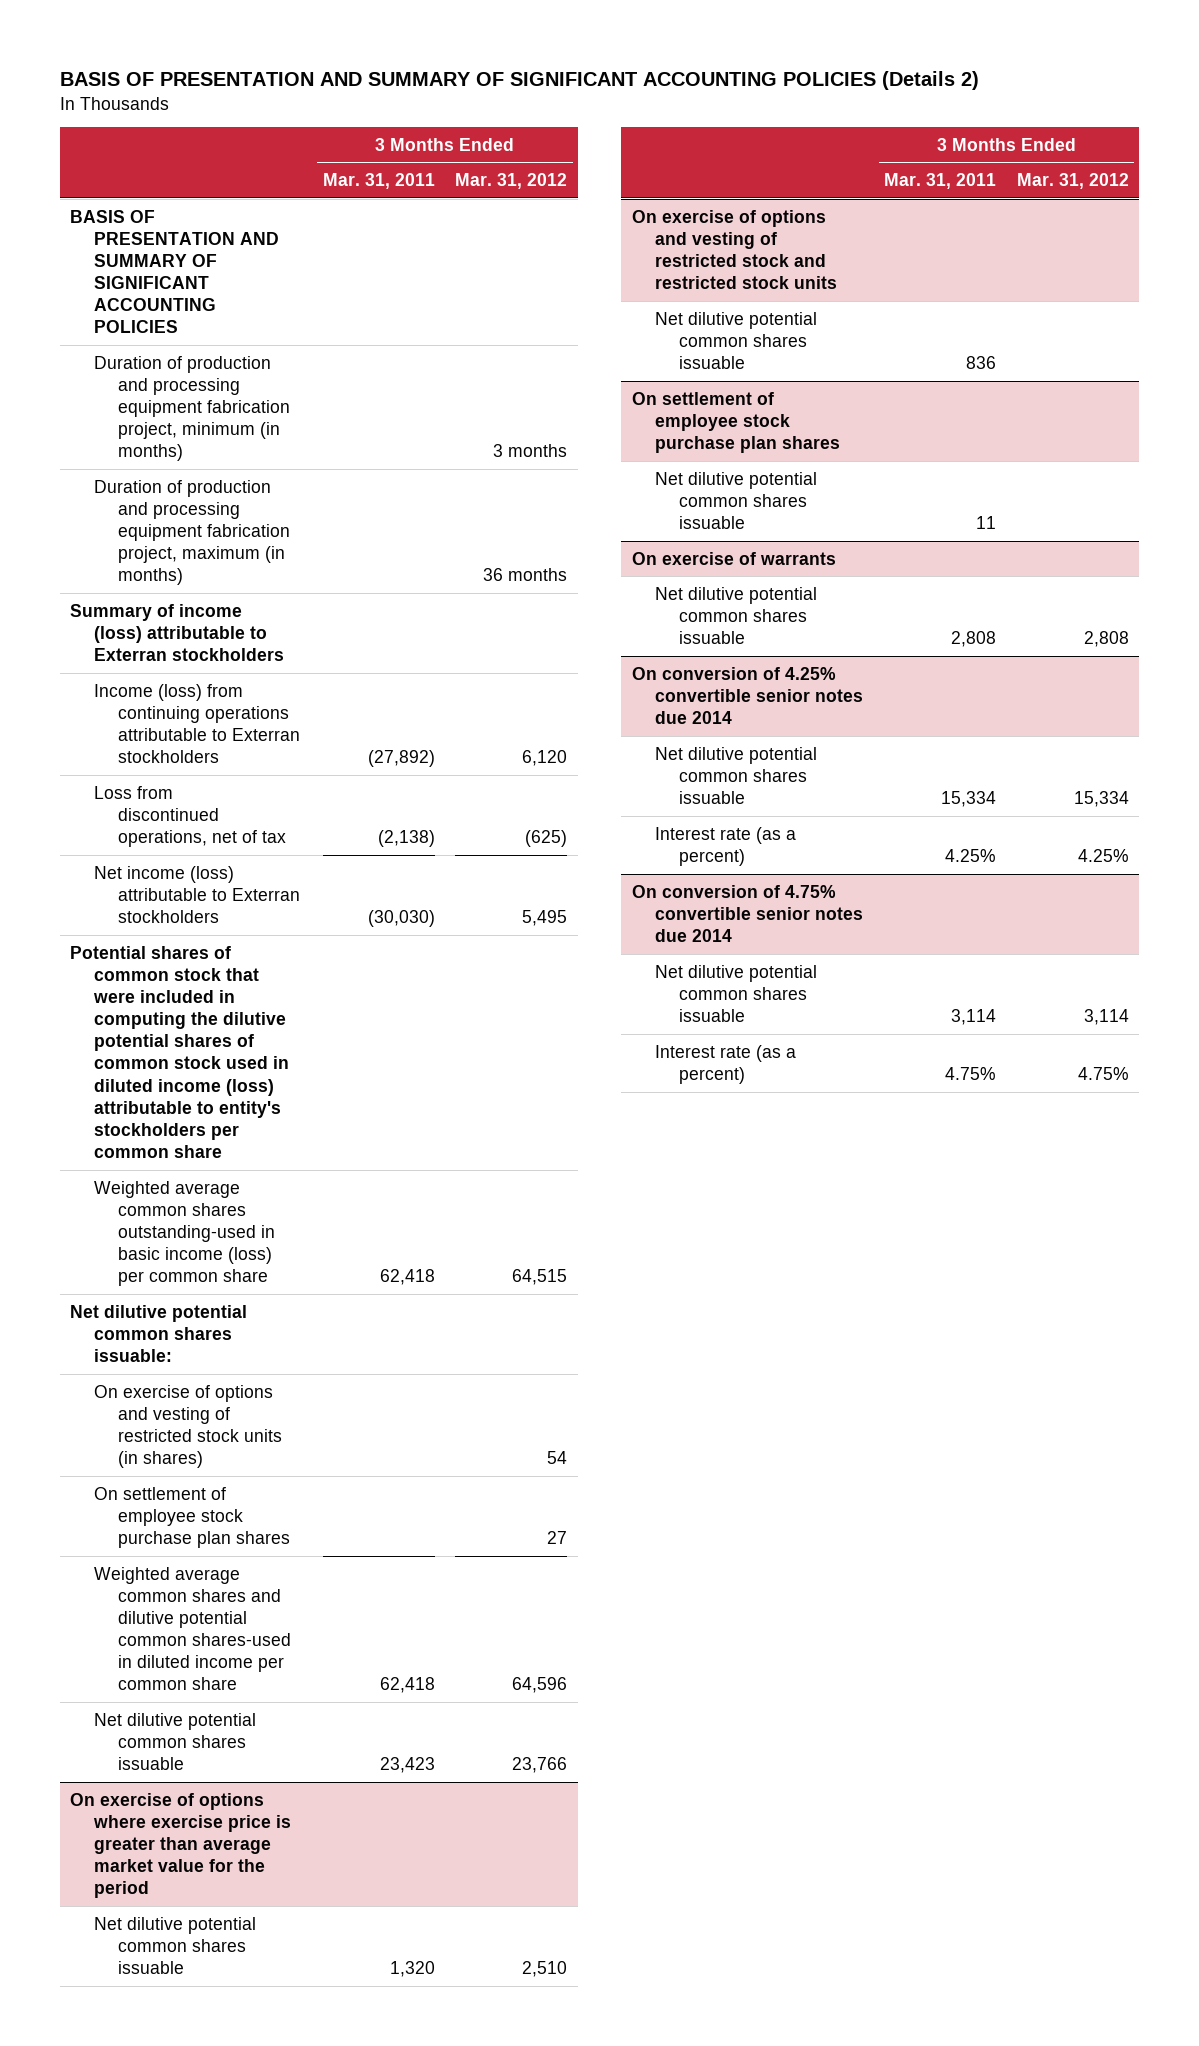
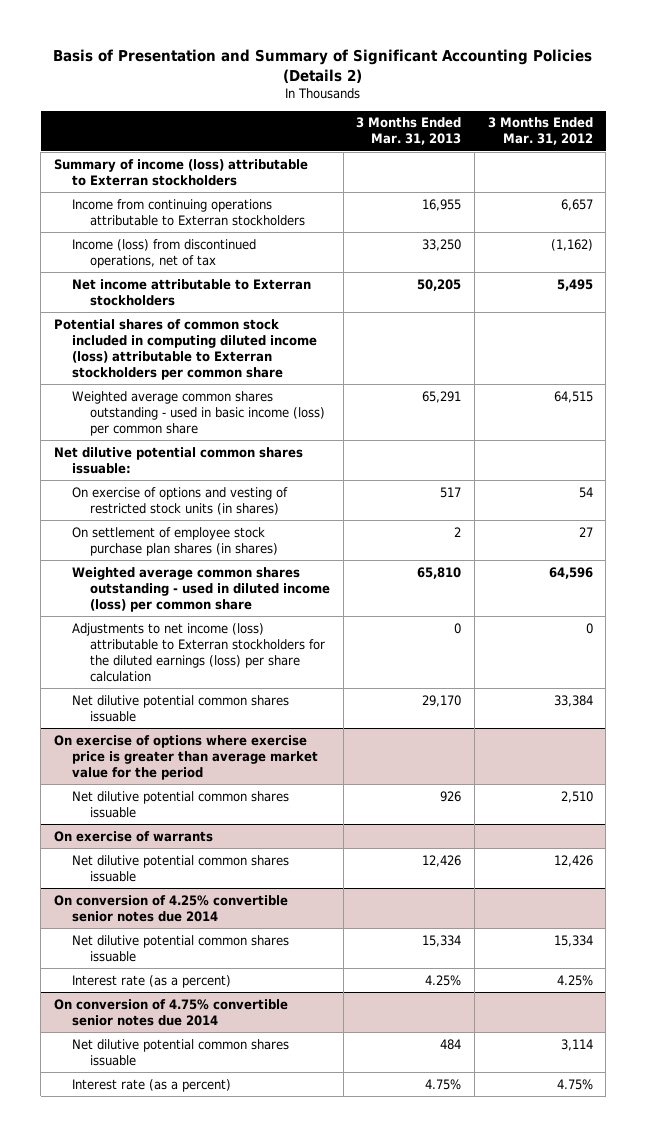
- BASIS OF PRESENTATION AND SUMMARY OF SIGNIFICANT ACCOUNTING POLICIES (Details 2)
+ Basis of Presentation and Summary of Significant Accounting Policies (Details 2)
- | 3 Months Ended Mar. 31, 2011 | 3 Months Ended Mar. 31, 2012
+ | 3 Months Ended Mar. 31, 2013 | 3 Months Ended Mar. 31, 2012
- BASIS OF PRESENTATION AND SUMMARY OF SIGNIFICANT ACCOUNTING POLICIES
- Duration of production and processing equipment fabrication project, minimum (in months) | | 3 months
- Duration of production and processing equipment fabrication project, maximum (in months) | | 36 months
- Income (loss) from continuing operations attributable to Exterran stockholders | (27,892) | 6,120
- Loss from discontinued operations, net of tax | (2,138) | (625)
- Net income (loss) attributable to Exterran stockholders | (30,030) | 5,495
- Potential shares of common stock that were included in computing the dilutive potential shares of common stock used in diluted income (loss) attributable to entity's stockholders per common share
- Weighted average common shares outstanding-used in basic income (loss) per common share | 62,418 | 64,515
+ Income from continuing operations attributable to Exterran stockholders | 16,955 | 6,657
+ Income (loss) from discontinued operations, net of tax | 33,250 | (1,162)
+ Net income attributable to Exterran stockholders | 50,205 | 5,495
+ Potential shares of common stock included in computing diluted income (loss) attributable to Exterran stockholders per common share
+ Weighted average common shares outstanding - used in basic income (loss) per common share | 65,291 | 64,515
- On settlement of employee stock purchase plan shares | | 27
- Weighted average common shares and dilutive potential common shares-used in diluted income per common share | 62,418 | 64,596
- Net dilutive potential common shares issuable | 23,423 | 23,766
+ On settlement of employee stock purchase plan shares (in shares) | 2 | 27
+ Weighted average common shares outstanding - used in diluted income (loss) per common share | 65,810 | 64,596
+ Adjustments to net income (loss) attributable to Exterran stockholders for the diluted earnings (loss) per share calculation | 0 | 0
+ Net dilutive potential common shares issuable | 29,170 | 33,384
- On exercise of options and vesting of restricted stock and restricted stock units
- Net dilutive potential common shares issuable | 836 |
- On settlement of employee stock purchase plan shares
- Net dilutive potential common shares issuable | 11 |
@ On exercise of warrants
- Net dilutive potential common shares issuable | 2,808 | 2,808
+ Net dilutive potential common shares issuable | 12,426 | 12,426

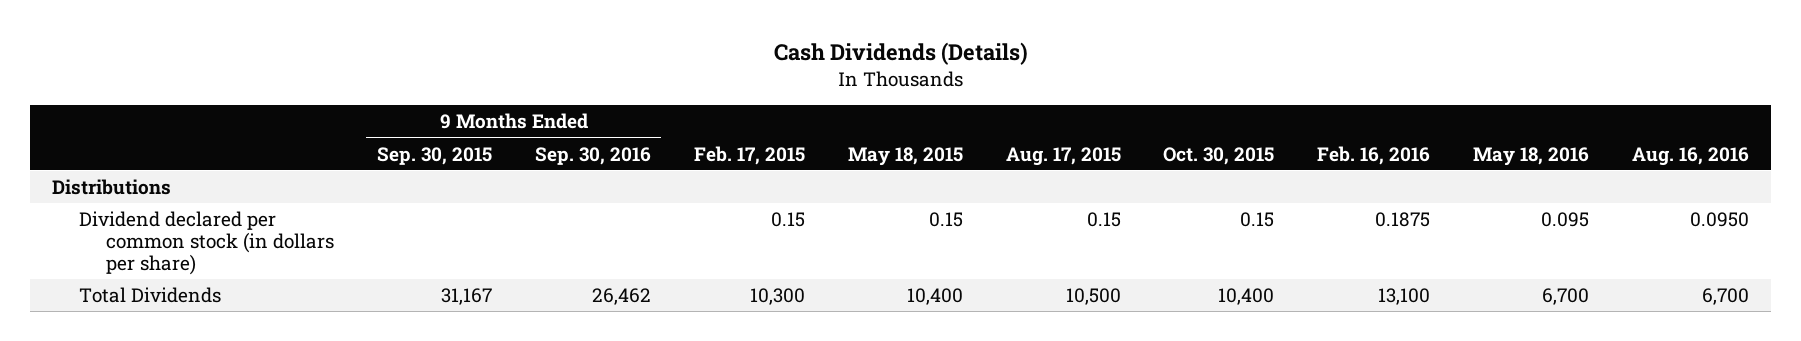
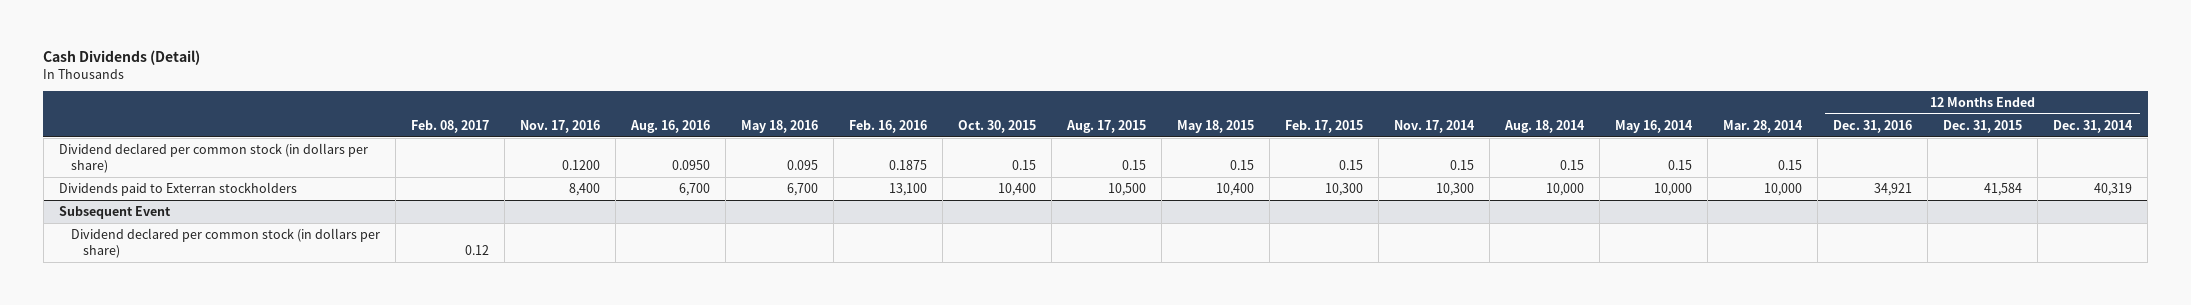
- Cash Dividends (Details)
+ Cash Dividends (Detail)
- | 9 Months Ended Sep. 30, 2015 | 9 Months Ended Sep. 30, 2016 | Feb. 17, 2015 | May 18, 2015 | Aug. 17, 2015 | Oct. 30, 2015 | Feb. 16, 2016 | May 18, 2016 | Aug. 16, 2016
+ | Feb. 08, 2017 | Nov. 17, 2016 | Aug. 16, 2016 | May 18, 2016 | Feb. 16, 2016 | Oct. 30, 2015 | Aug. 17, 2015 | May 18, 2015 | Feb. 17, 2015 | Nov. 17, 2014 | Aug. 18, 2014 | May 16, 2014 | Mar. 28, 2014 | 12 Months Ended Dec. 31, 2016 | 12 Months Ended Dec. 31, 2015 | 12 Months Ended Dec. 31, 2014
- Distributions
- Total Dividends | 31,167 | 26,462 | 10,300 | 10,400 | 10,500 | 10,400 | 13,100 | 6,700 | 6,700
+ Dividends paid to Exterran stockholders | | 8,400 | 6,700 | 6,700 | 13,100 | 10,400 | 10,500 | 10,400 | 10,300 | 10,300 | 10,000 | 10,000 | 10,000 | 34,921 | 41,584 | 40,319
+ Subsequent Event
+ Dividend declared per common stock (in dollars per share) | 0.12 | | | | | | | | | | | | | | |

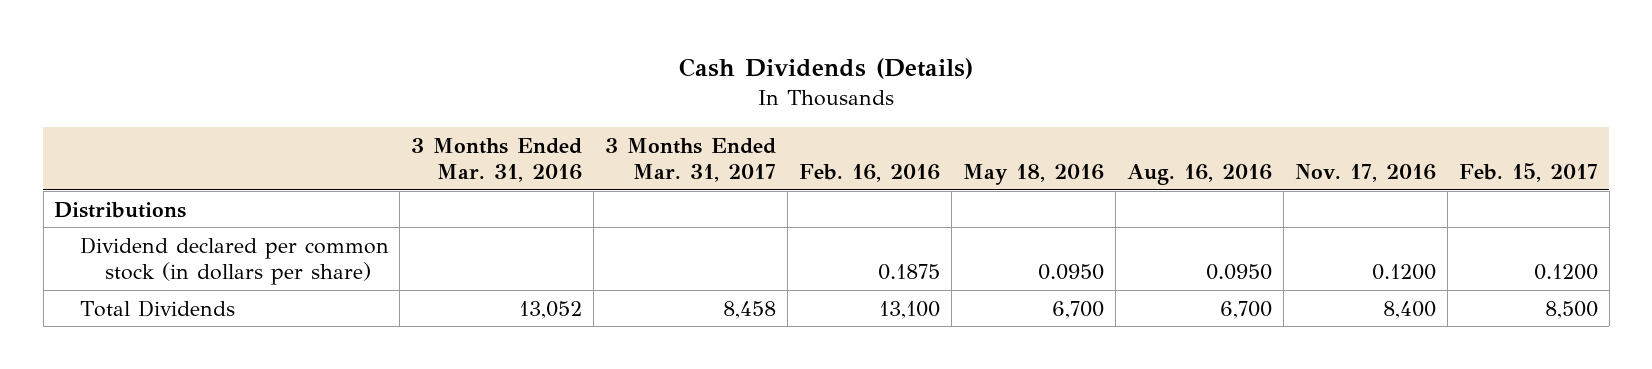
- Cash Dividends (Detail)
+ Cash Dividends (Details)
- | Feb. 08, 2017 | Nov. 17, 2016 | Aug. 16, 2016 | May 18, 2016 | Feb. 16, 2016 | Oct. 30, 2015 | Aug. 17, 2015 | May 18, 2015 | Feb. 17, 2015 | Nov. 17, 2014 | Aug. 18, 2014 | May 16, 2014 | Mar. 28, 2014 | 12 Months Ended Dec. 31, 2016 | 12 Months Ended Dec. 31, 2015 | 12 Months Ended Dec. 31, 2014
+ | 3 Months Ended Mar. 31, 2016 | 3 Months Ended Mar. 31, 2017 | Feb. 16, 2016 | May 18, 2016 | Aug. 16, 2016 | Nov. 17, 2016 | Feb. 15, 2017
- Dividend declared per common stock (in dollars per share) | | 0.1200 | 0.0950 | 0.095 | 0.1875 | 0.15 | 0.15 | 0.15 | 0.15 | 0.15 | 0.15 | 0.15 | 0.15 | | |
- Dividends paid to Exterran stockholders | | 8,400 | 6,700 | 6,700 | 13,100 | 10,400 | 10,500 | 10,400 | 10,300 | 10,300 | 10,000 | 10,000 | 10,000 | 34,921 | 41,584 | 40,319
- Subsequent Event
- Dividend declared per common stock (in dollars per share) | 0.12 | | | | | | | | | | | | | | |
+ Distributions
+ Dividend declared per common stock (in dollars per share) | | | 0.1875 | 0.0950 | 0.0950 | 0.1200 | 0.1200
+ Total Dividends | 13,052 | 8,458 | 13,100 | 6,700 | 6,700 | 8,400 | 8,500

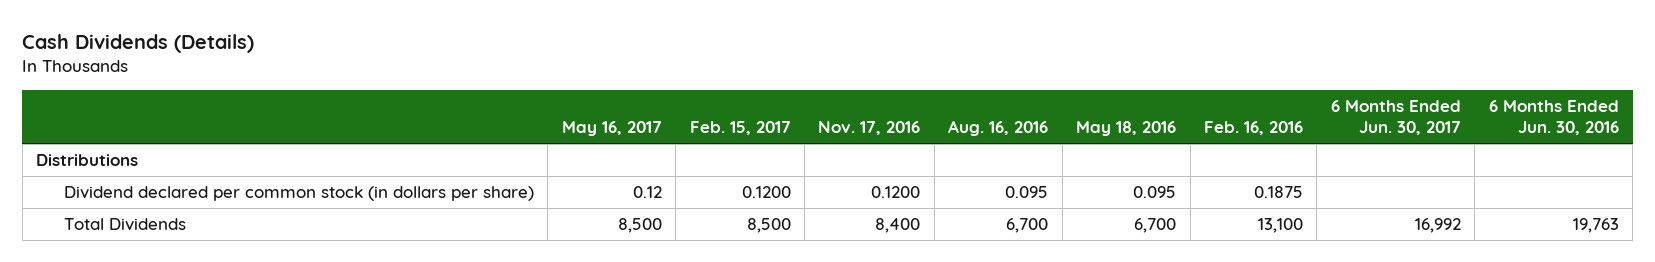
- | 3 Months Ended Mar. 31, 2016 | 3 Months Ended Mar. 31, 2017 | Feb. 16, 2016 | May 18, 2016 | Aug. 16, 2016 | Nov. 17, 2016 | Feb. 15, 2017
+ | May 16, 2017 | Feb. 15, 2017 | Nov. 17, 2016 | Aug. 16, 2016 | May 18, 2016 | Feb. 16, 2016 | 6 Months Ended Jun. 30, 2017 | 6 Months Ended Jun. 30, 2016
- Dividend declared per common stock (in dollars per share) | | | 0.1875 | 0.0950 | 0.0950 | 0.1200 | 0.1200
+ Dividend declared per common stock (in dollars per share) | 0.12 | 0.1200 | 0.1200 | 0.095 | 0.095 | 0.1875 | |

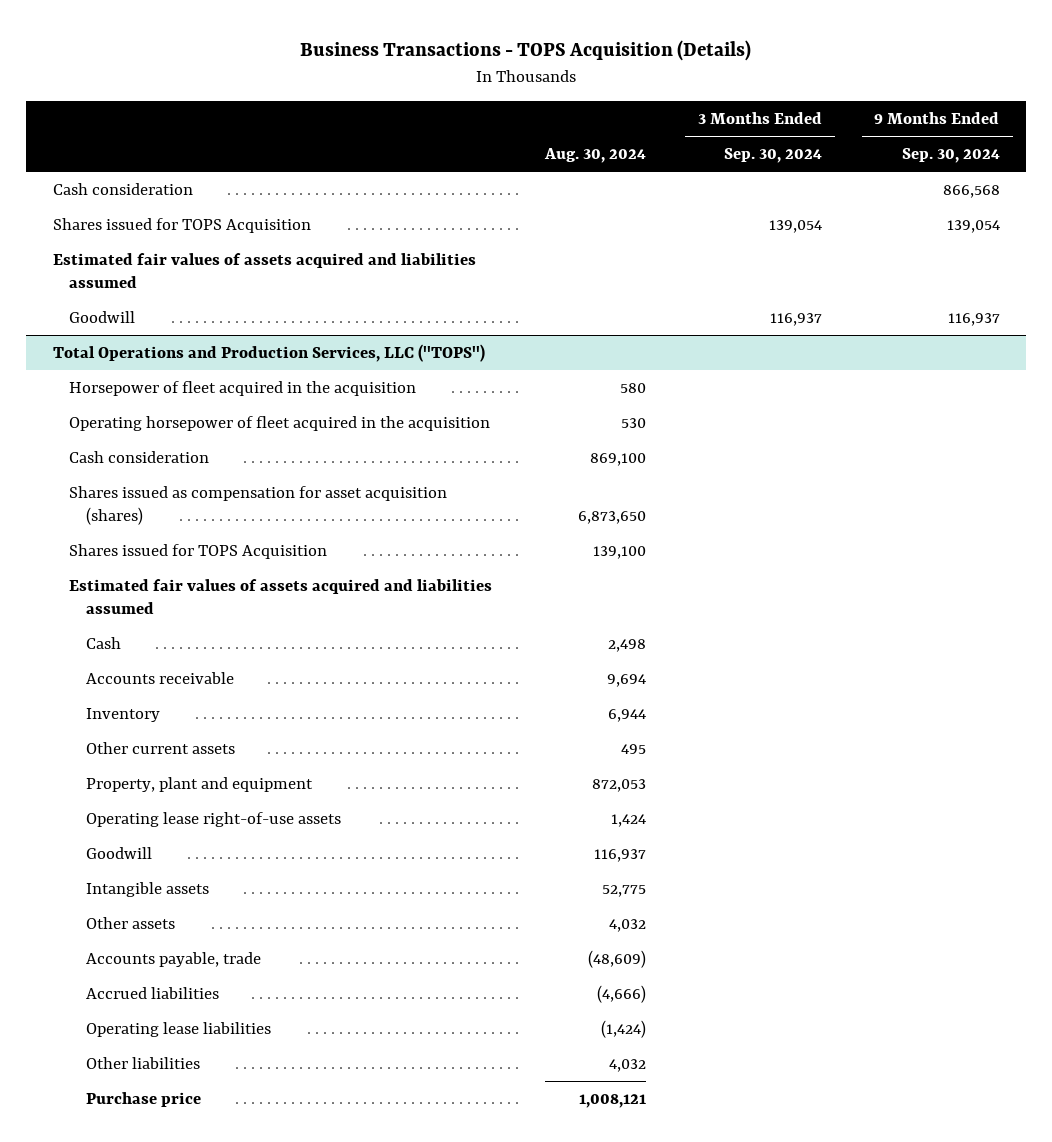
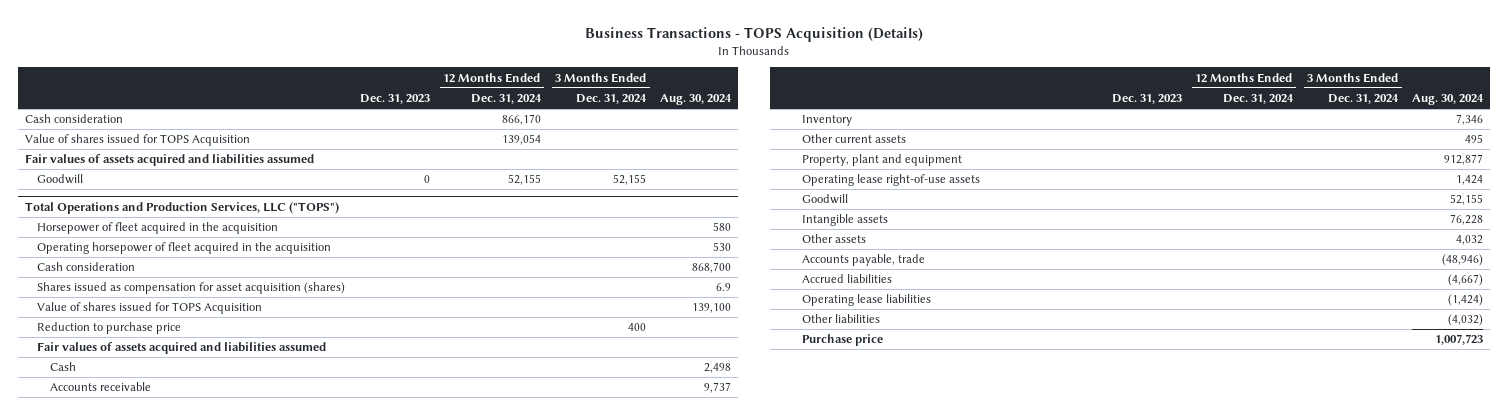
- | Aug. 30, 2024 | 3 Months Ended Sep. 30, 2024 | 9 Months Ended Sep. 30, 2024
+ | Dec. 31, 2023 | 12 Months Ended Dec. 31, 2024 | 3 Months Ended Dec. 31, 2024 | Aug. 30, 2024
- Shares issued for TOPS Acquisition | | 139,054 | 139,054
- Estimated fair values of assets acquired and liabilities assumed
+ Value of shares issued for TOPS Acquisition | | 139,054 | |
+ Fair values of assets acquired and liabilities assumed
@ Total Operations and Production Services, LLC ("TOPS")
- Cash consideration | 869,100 | |
- Shares issued as compensation for asset acquisition (shares) | 6,873,650 | |
- Shares issued for TOPS Acquisition | 139,100 | |
- Estimated fair values of assets acquired and liabilities assumed
+ Cash consideration | | | | 868,700
+ Shares issued as compensation for asset acquisition (shares) | | | | 6.9
+ Value of shares issued for TOPS Acquisition | | | | 139,100
+ Reduction to purchase price | | | 400 |
+ Fair values of assets acquired and liabilities assumed
- Accounts receivable | 9,694 | |
- Inventory | 6,944 | |
+ Accounts receivable | | | | 9,737
+ Inventory | | | | 7,346
- Property, plant and equipment | 872,053 | |
+ Property, plant and equipment | | | | 912,877
- Goodwill | 116,937 | |
- Intangible assets | 52,775 | |
+ Goodwill | | | | 52,155
+ Intangible assets | | | | 76,228
- Accounts payable, trade | (48,609) | |
- Accrued liabilities | (4,666) | |
+ Accounts payable, trade | | | | (48,946)
+ Accrued liabilities | | | | (4,667)
- Other liabilities | 4,032 | |
- Purchase price | 1,008,121 | |
+ Other liabilities | | | | (4,032)
+ Purchase price | | | | 1,007,723

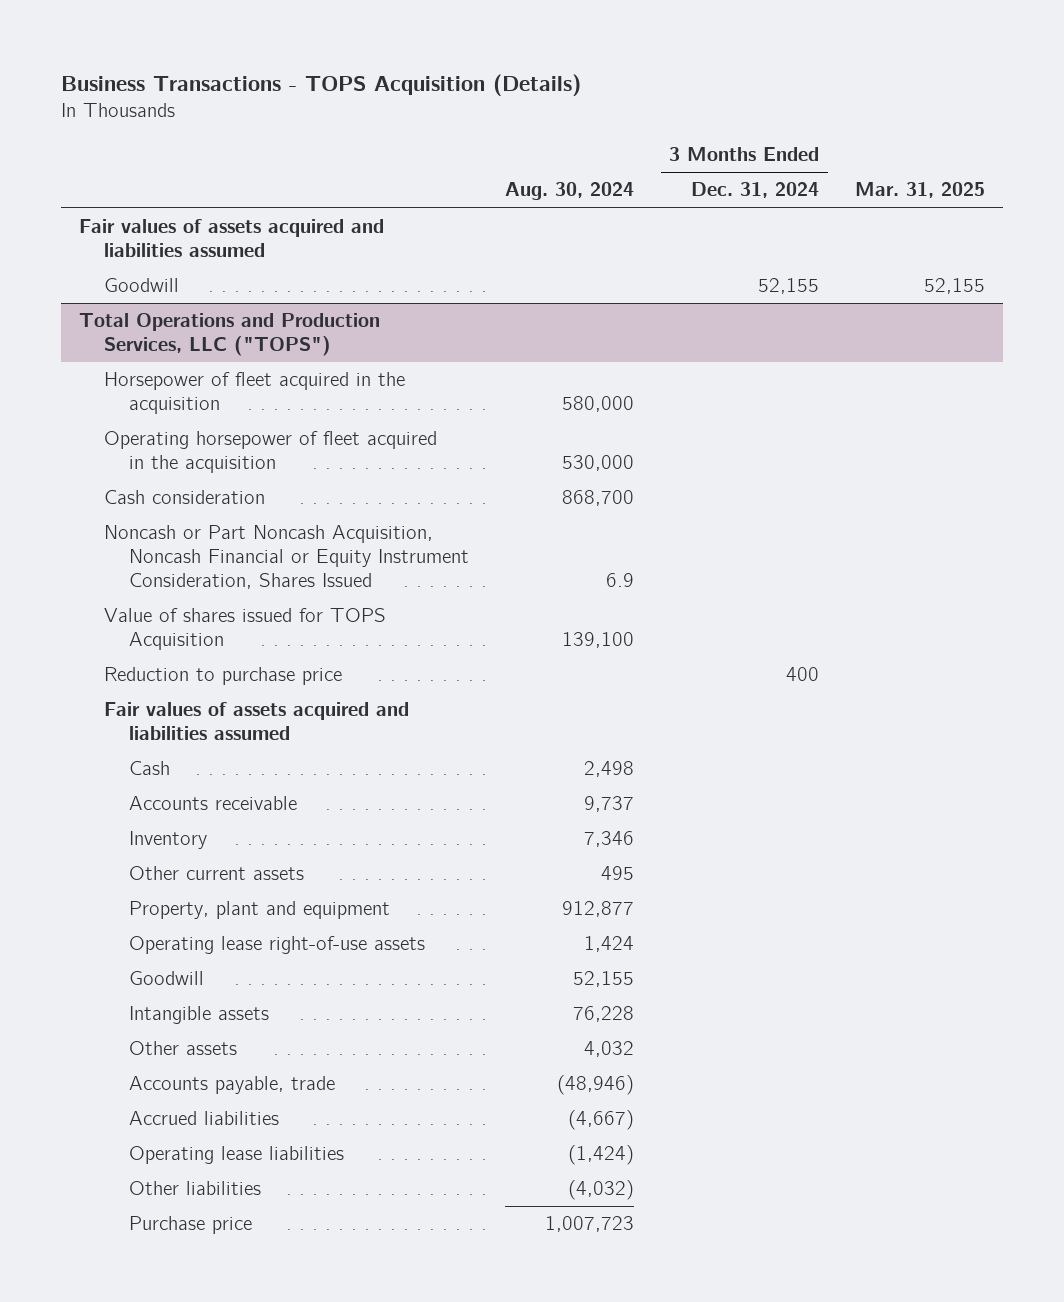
- | Dec. 31, 2023 | 12 Months Ended Dec. 31, 2024 | 3 Months Ended Dec. 31, 2024 | Aug. 30, 2024
+ | Aug. 30, 2024 | 3 Months Ended Dec. 31, 2024 | Mar. 31, 2025
- Cash consideration | | 866,170 | |
- Value of shares issued for TOPS Acquisition | | 139,054 | |
@ Total Operations and Production Services, LLC ("TOPS")
- Horsepower of fleet acquired in the acquisition | | | | 580
- Operating horsepower of fleet acquired in the acquisition | | | | 530
+ Horsepower of fleet acquired in the acquisition | 580,000 | |
+ Operating horsepower of fleet acquired in the acquisition | 530,000 | |
- Shares issued as compensation for asset acquisition (shares) | | | | 6.9
+ Noncash or Part Noncash Acquisition, Noncash Financial or Equity Instrument Consideration, Shares Issued | 6.9 | |

